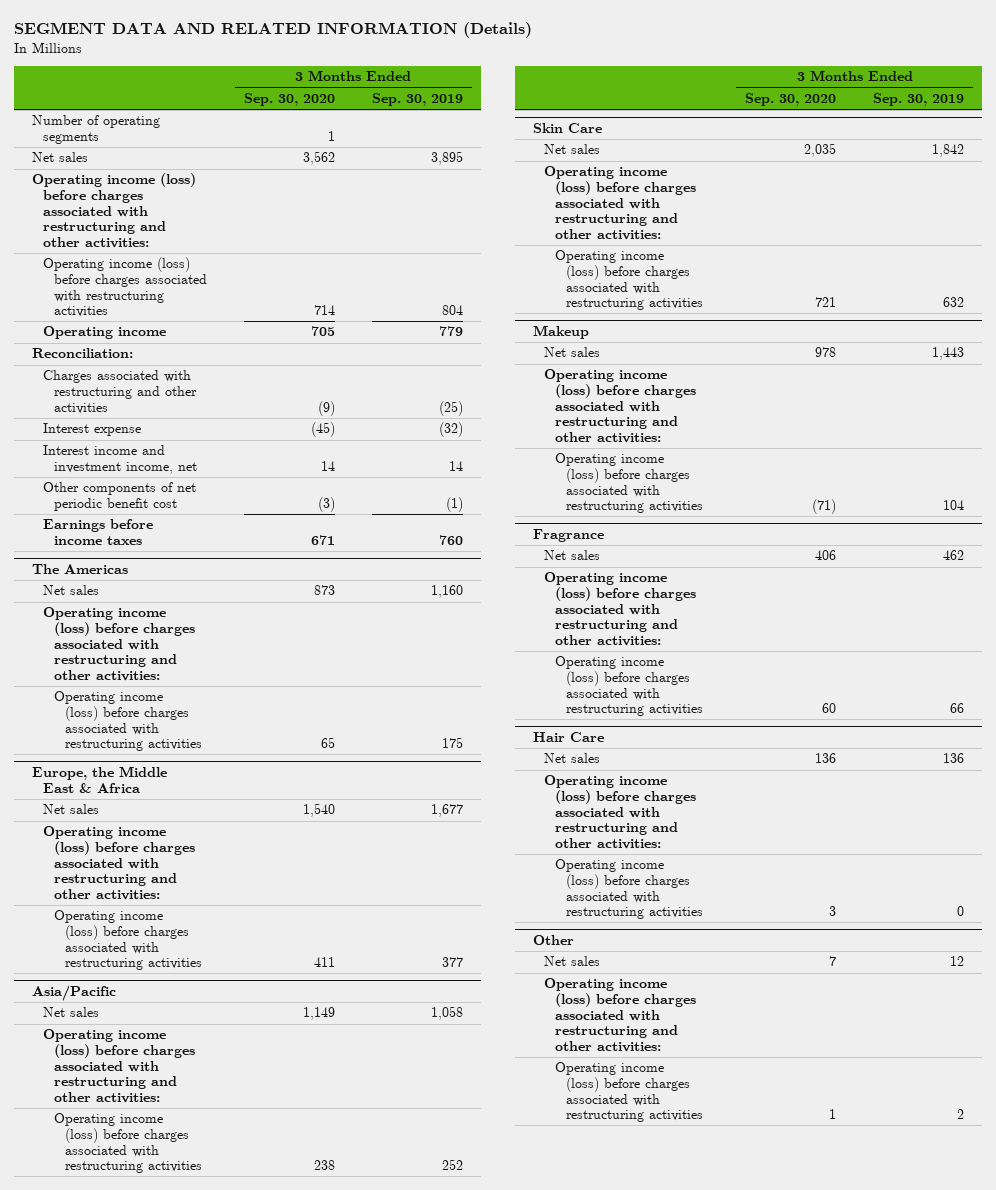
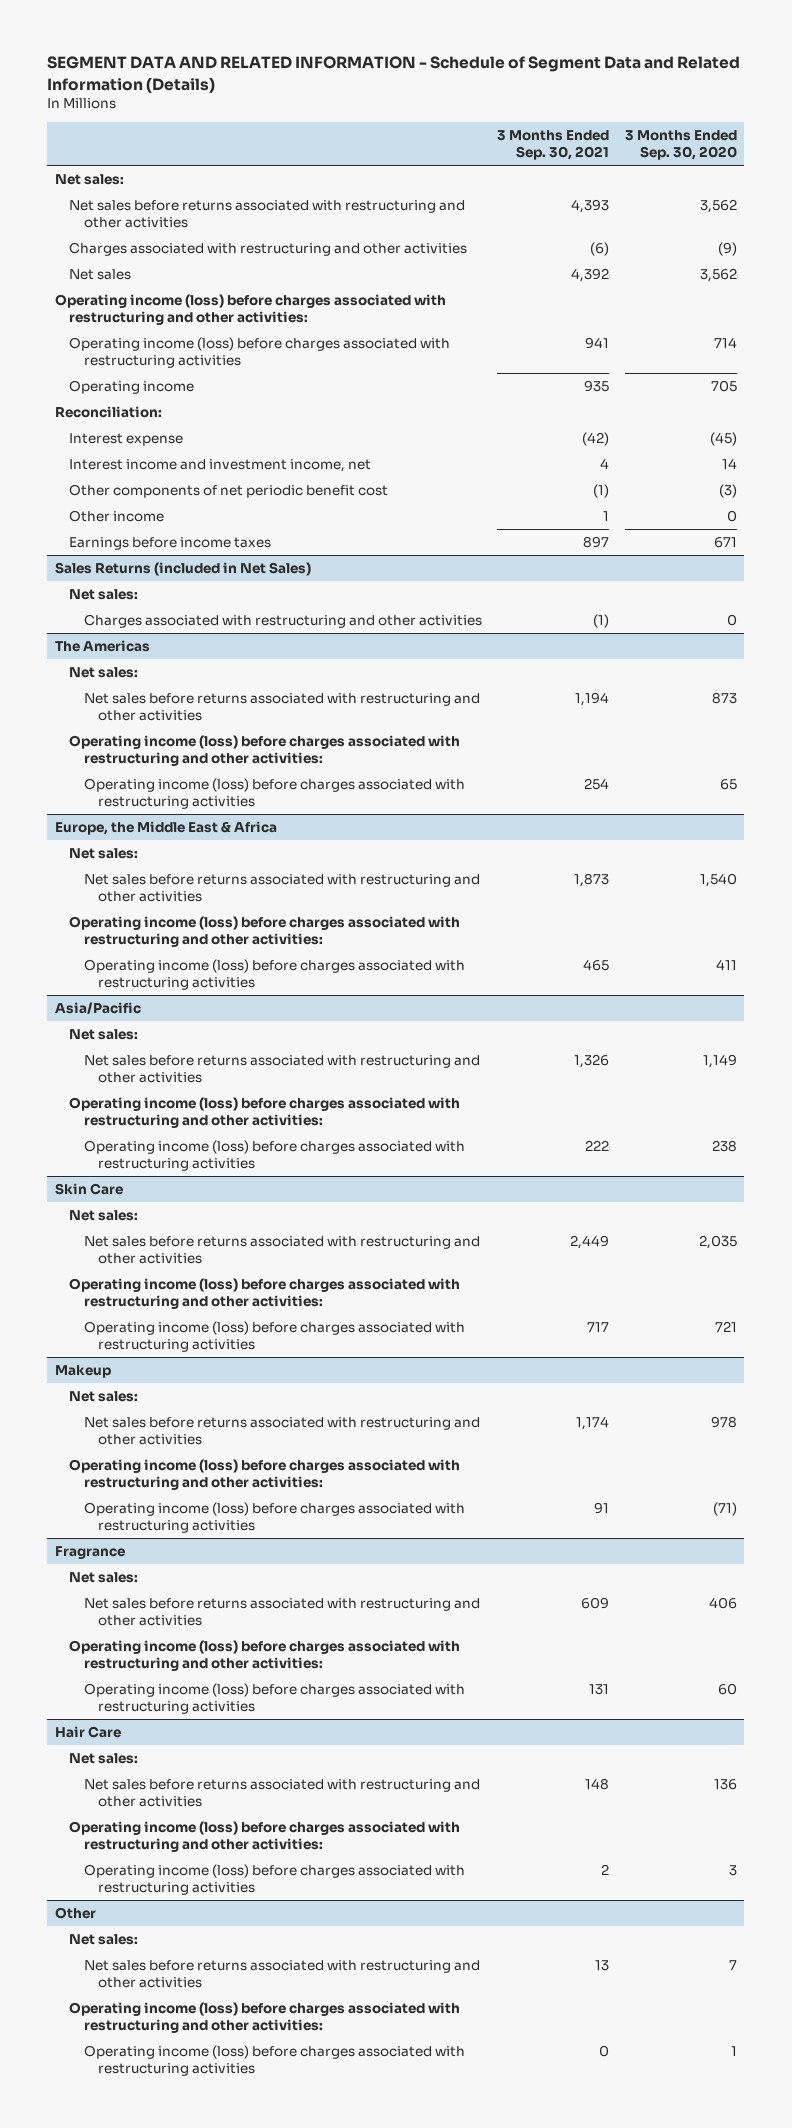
- SEGMENT DATA AND RELATED INFORMATION (Details)
+ SEGMENT DATA AND RELATED INFORMATION - Schedule of Segment Data and Related Information (Details)
- | 3 Months Ended Sep. 30, 2020 | 3 Months Ended Sep. 30, 2019
+ | 3 Months Ended Sep. 30, 2021 | 3 Months Ended Sep. 30, 2020
- Number of operating segments | 1 |
+ Net sales:
+ Net sales before returns associated with restructuring and other activities | 4,393 | 3,562
moved up: Charges associated with restructuring and other activities | (6) | (9)
+ Other income | 1 | 0
+ Sales Returns (included in Net Sales)
+ Net sales:
+ Charges associated with restructuring and other activities | (1) | 0
@ The Americas
- Net sales | 873 | 1,160
+ Net sales:
+ Net sales before returns associated with restructuring and other activities | 1,194 | 873
@ Europe, the Middle East & Africa
- Net sales | 1,540 | 1,677
+ Net sales:
+ Net sales before returns associated with restructuring and other activities | 1,873 | 1,540
@ Asia/Pacific
- Net sales | 1,149 | 1,058
+ Net sales:
+ Net sales before returns associated with restructuring and other activities | 1,326 | 1,149
@ Skin Care
- Net sales | 2,035 | 1,842
+ Net sales:
+ Net sales before returns associated with restructuring and other activities | 2,449 | 2,035
@ Makeup
- Net sales | 978 | 1,443
+ Net sales:
+ Net sales before returns associated with restructuring and other activities | 1,174 | 978
@ Fragrance
- Net sales | 406 | 462
+ Net sales:
+ Net sales before returns associated with restructuring and other activities | 609 | 406
@ Hair Care
- Net sales | 136 | 136
+ Net sales:
+ Net sales before returns associated with restructuring and other activities | 148 | 136
@ Other
- Net sales | 7 | 12
+ Net sales:
+ Net sales before returns associated with restructuring and other activities | 13 | 7

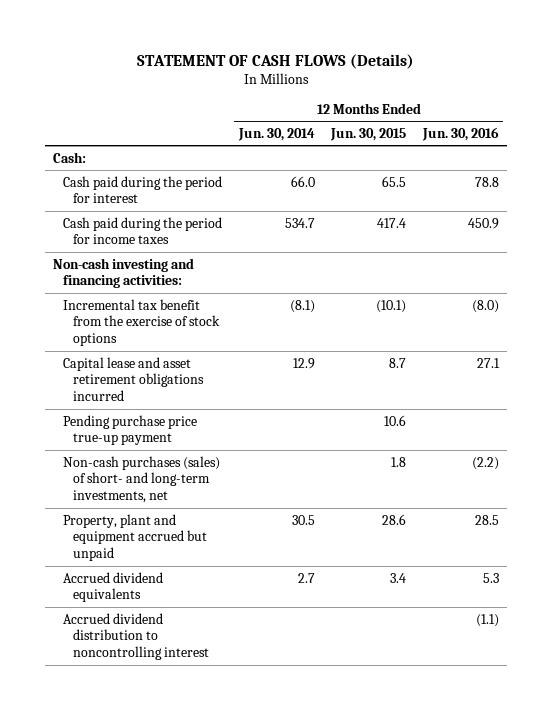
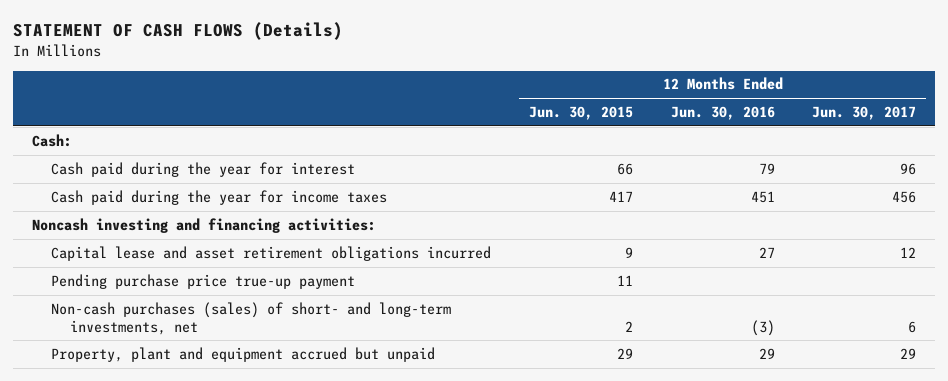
- | 12 Months Ended Jun. 30, 2014 | 12 Months Ended Jun. 30, 2015 | 12 Months Ended Jun. 30, 2016
+ | 12 Months Ended Jun. 30, 2015 | 12 Months Ended Jun. 30, 2016 | 12 Months Ended Jun. 30, 2017
- Cash paid during the period for interest | 66.0 | 65.5 | 78.8
- Cash paid during the period for income taxes | 534.7 | 417.4 | 450.9
- Non-cash investing and financing activities:
- Incremental tax benefit from the exercise of stock options | (8.1) | (10.1) | (8.0)
- Capital lease and asset retirement obligations incurred | 12.9 | 8.7 | 27.1
- Pending purchase price true-up payment | | 10.6 |
- Non-cash purchases (sales) of short- and long-term investments, net | | 1.8 | (2.2)
- Property, plant and equipment accrued but unpaid | 30.5 | 28.6 | 28.5
- Accrued dividend equivalents | 2.7 | 3.4 | 5.3
- Accrued dividend distribution to noncontrolling interest | | | (1.1)
+ Cash paid during the year for interest | 66 | 79 | 96
+ Cash paid during the year for income taxes | 417 | 451 | 456
+ Noncash investing and financing activities:
+ Capital lease and asset retirement obligations incurred | 9 | 27 | 12
+ Pending purchase price true-up payment | 11 | |
+ Non-cash purchases (sales) of short- and long-term investments, net | 2 | (3) | 6
+ Property, plant and equipment accrued but unpaid | 29 | 29 | 29

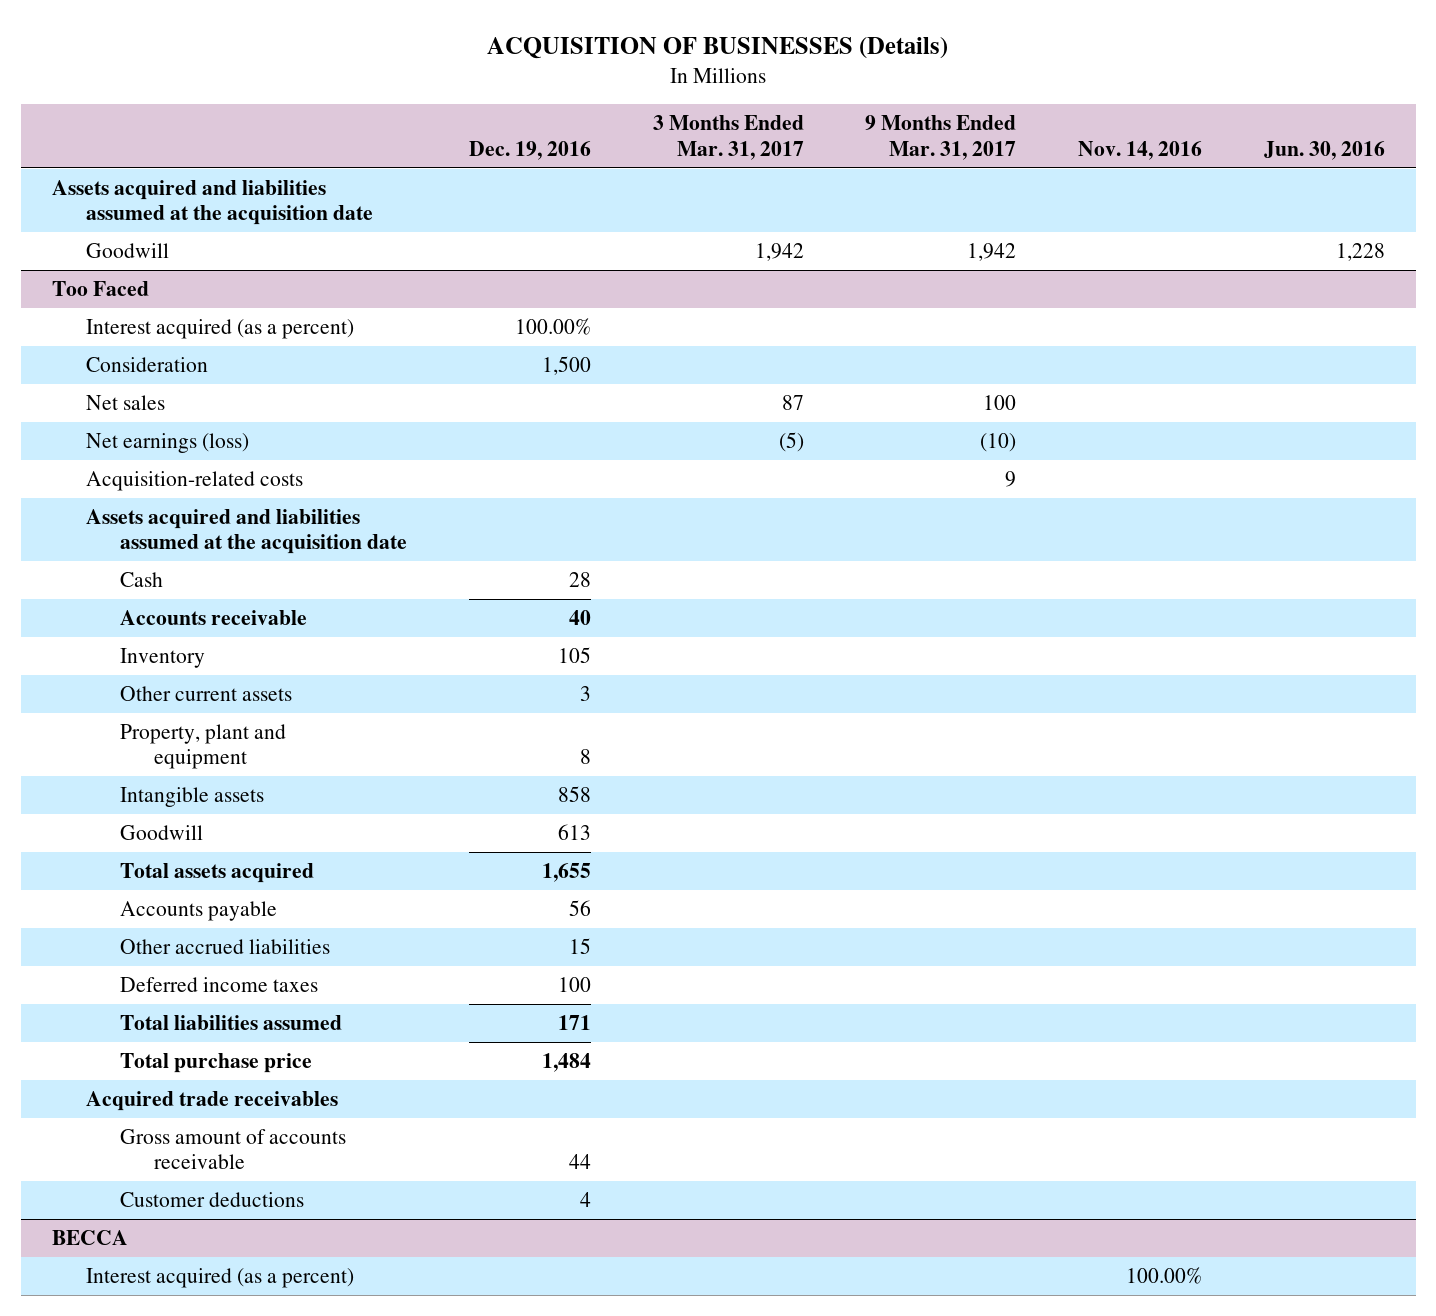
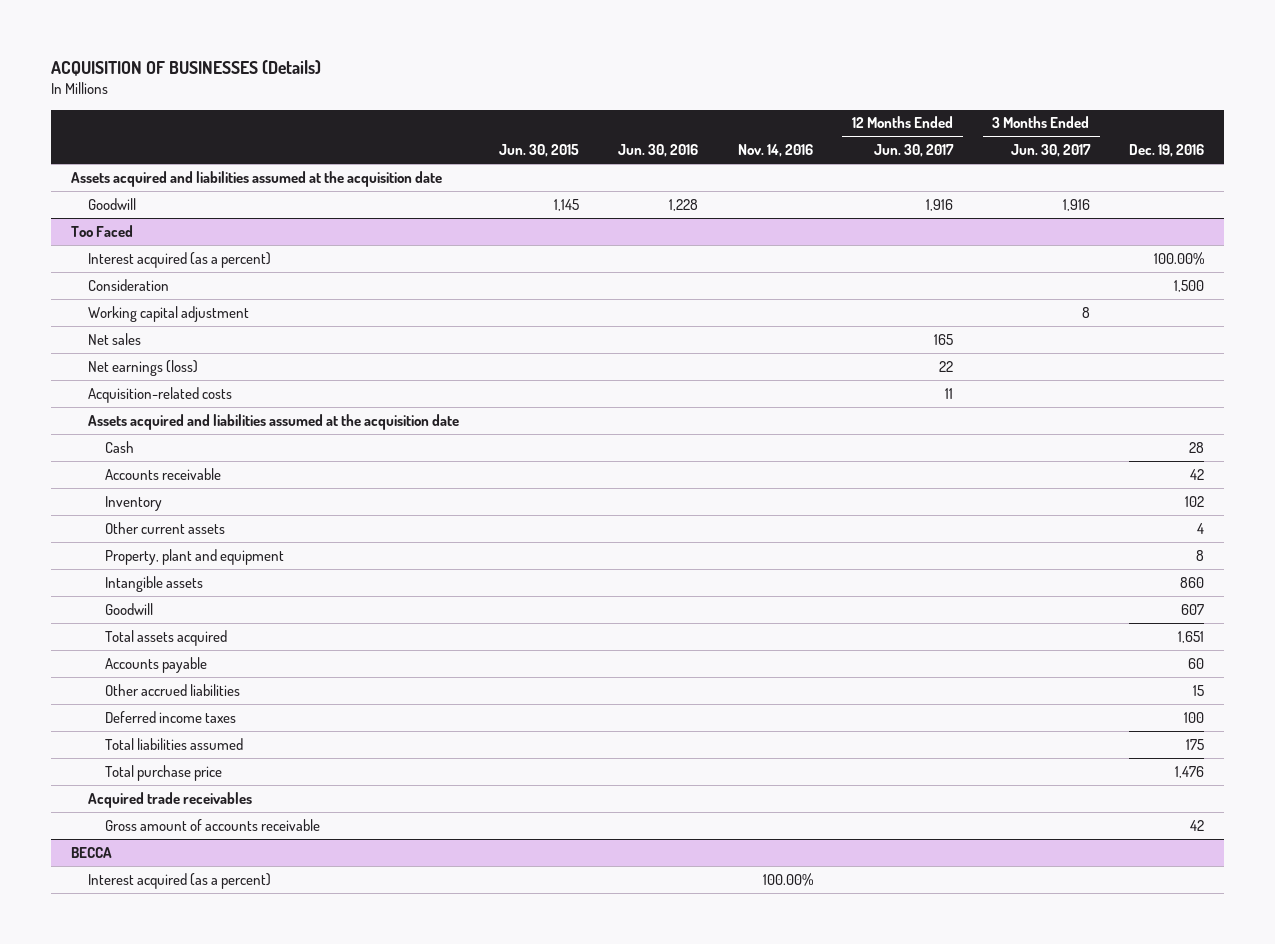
- | Dec. 19, 2016 | 3 Months Ended Mar. 31, 2017 | 9 Months Ended Mar. 31, 2017 | Nov. 14, 2016 | Jun. 30, 2016
+ | Jun. 30, 2015 | Jun. 30, 2016 | Nov. 14, 2016 | 12 Months Ended Jun. 30, 2017 | 3 Months Ended Jun. 30, 2017 | Dec. 19, 2016
@ Too Faced
+ Working capital adjustment | | | | | 8 |
- Accounts receivable | 40 | | | |
- Inventory | 105 | | | |
- Other current assets | 3 | | | |
+ Accounts receivable | | | | | | 42
+ Inventory | | | | | | 102
+ Other current assets | | | | | | 4
- Intangible assets | 858 | | | |
- Goodwill | 613 | | | |
- Total assets acquired | 1,655 | | | |
- Accounts payable | 56 | | | |
+ Intangible assets | | | | | | 860
+ Goodwill | | | | | | 607
+ Total assets acquired | | | | | | 1,651
+ Accounts payable | | | | | | 60
- Total liabilities assumed | 171 | | | |
- Total purchase price | 1,484 | | | |
+ Total liabilities assumed | | | | | | 175
+ Total purchase price | | | | | | 1,476
- Gross amount of accounts receivable | 44 | | | |
- Customer deductions | 4 | | | |
+ Gross amount of accounts receivable | | | | | | 42

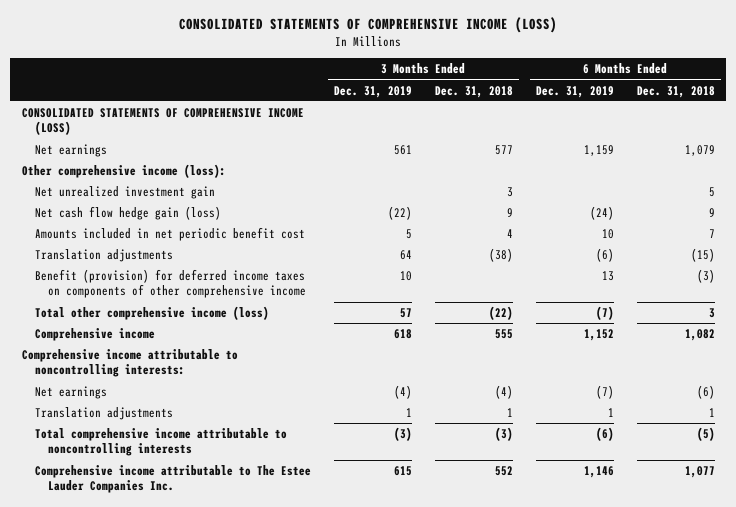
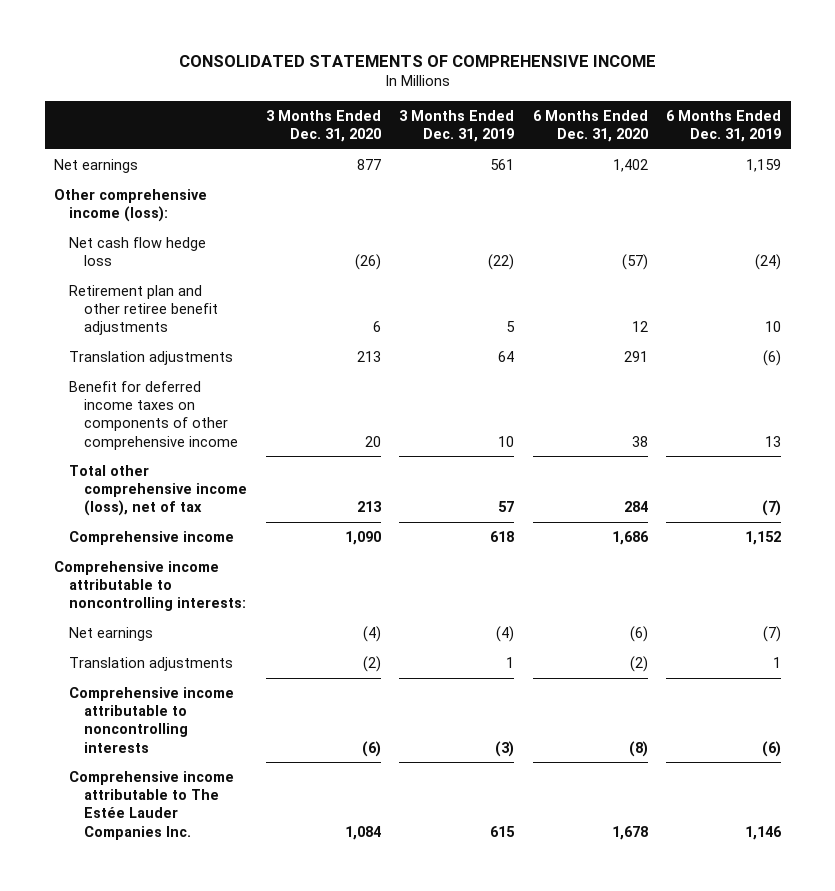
- CONSOLIDATED STATEMENTS OF COMPREHENSIVE INCOME (LOSS)
+ CONSOLIDATED STATEMENTS OF COMPREHENSIVE INCOME
- | 3 Months Ended Dec. 31, 2019 | 3 Months Ended Dec. 31, 2018 | 6 Months Ended Dec. 31, 2019 | 6 Months Ended Dec. 31, 2018
+ | 3 Months Ended Dec. 31, 2020 | 3 Months Ended Dec. 31, 2019 | 6 Months Ended Dec. 31, 2020 | 6 Months Ended Dec. 31, 2019
- CONSOLIDATED STATEMENTS OF COMPREHENSIVE INCOME (LOSS)
- Net unrealized investment gain | | 3 | | 5
- Net cash flow hedge gain (loss) | (22) | 9 | (24) | 9
- Amounts included in net periodic benefit cost | 5 | 4 | 10 | 7
+ Net cash flow hedge loss | (26) | (22) | (57) | (24)
+ Retirement plan and other retiree benefit adjustments | 6 | 5 | 12 | 10
- Benefit (provision) for deferred income taxes on components of other comprehensive income | 10 | | 13 | (3)
- Total other comprehensive income (loss) | 57 | (22) | (7) | 3
+ Benefit for deferred income taxes on components of other comprehensive income | 20 | 10 | 38 | 13
+ Total other comprehensive income (loss), net of tax | 213 | 57 | 284 | (7)
- Total comprehensive income attributable to noncontrolling interests | (3) | (3) | (6) | (5)
- Comprehensive income attributable to The Estee Lauder Companies Inc. | 615 | 552 | 1,146 | 1,077
+ Comprehensive income attributable to noncontrolling interests | (6) | (3) | (8) | (6)
+ Comprehensive income attributable to The Estée Lauder Companies Inc. | 1,084 | 615 | 1,678 | 1,146

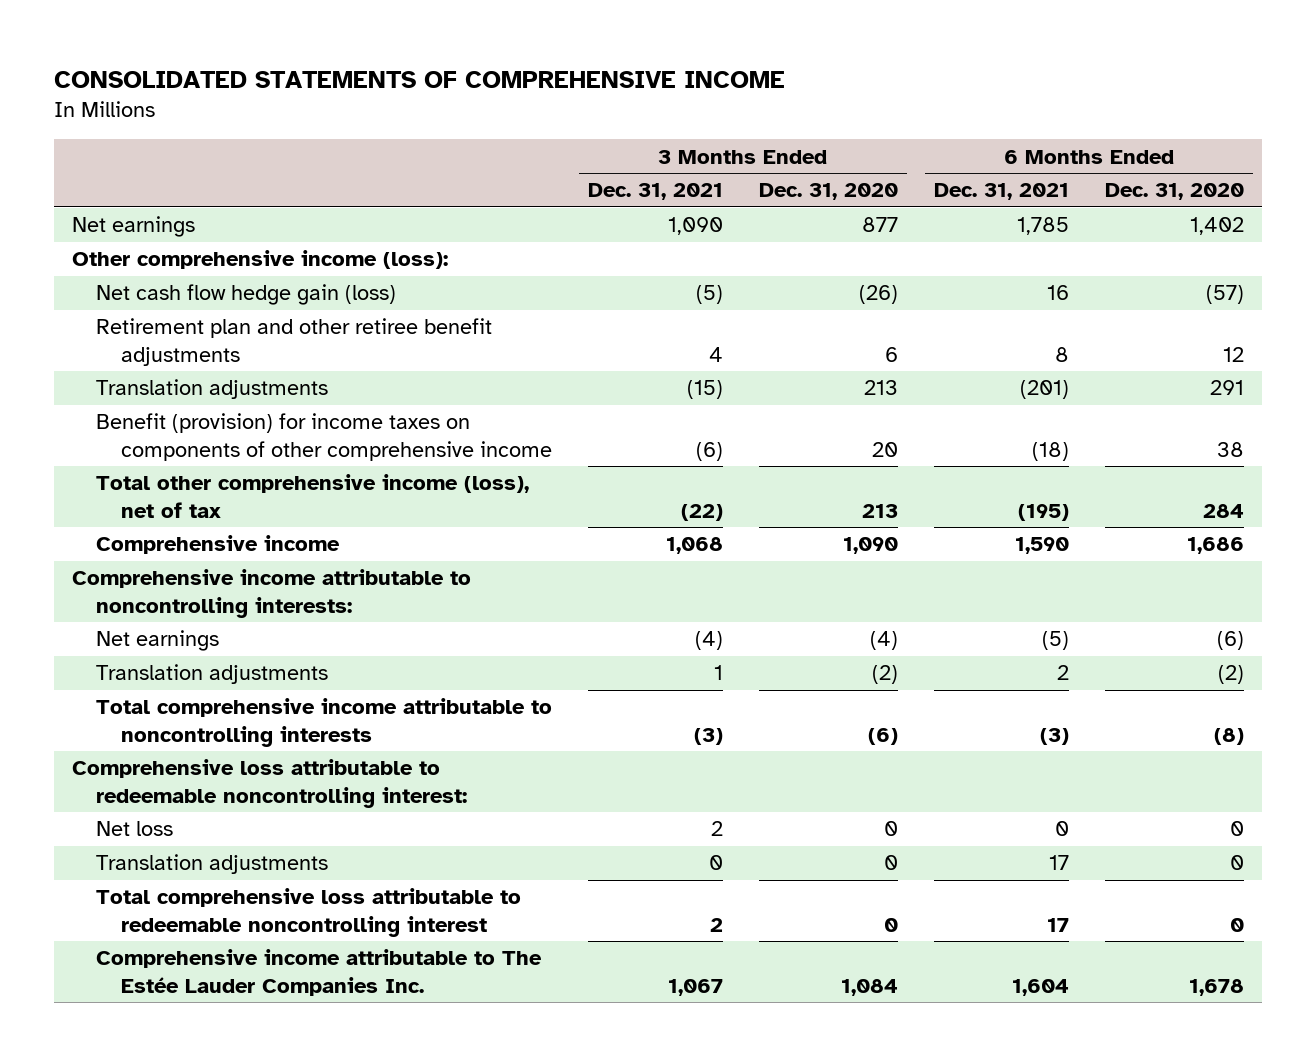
- | 3 Months Ended Dec. 31, 2020 | 3 Months Ended Dec. 31, 2019 | 6 Months Ended Dec. 31, 2020 | 6 Months Ended Dec. 31, 2019
+ | 3 Months Ended Dec. 31, 2021 | 3 Months Ended Dec. 31, 2020 | 6 Months Ended Dec. 31, 2021 | 6 Months Ended Dec. 31, 2020
- Net cash flow hedge loss | (26) | (22) | (57) | (24)
+ Net cash flow hedge gain (loss) | (5) | (26) | 16 | (57)
- Benefit for deferred income taxes on components of other comprehensive income | 20 | 10 | 38 | 13
+ Benefit (provision) for income taxes on components of other comprehensive income | (6) | 20 | (18) | 38
- Comprehensive income attributable to noncontrolling interests | (6) | (3) | (8) | (6)
+ Total comprehensive income attributable to noncontrolling interests | (3) | (6) | (3) | (8)
+ Comprehensive loss attributable to redeemable noncontrolling interest:
+ Net loss | 2 | 0 | 0 | 0
+ Translation adjustments | 0 | 0 | 17 | 0
+ Total comprehensive loss attributable to redeemable noncontrolling interest | 2 | 0 | 17 | 0

